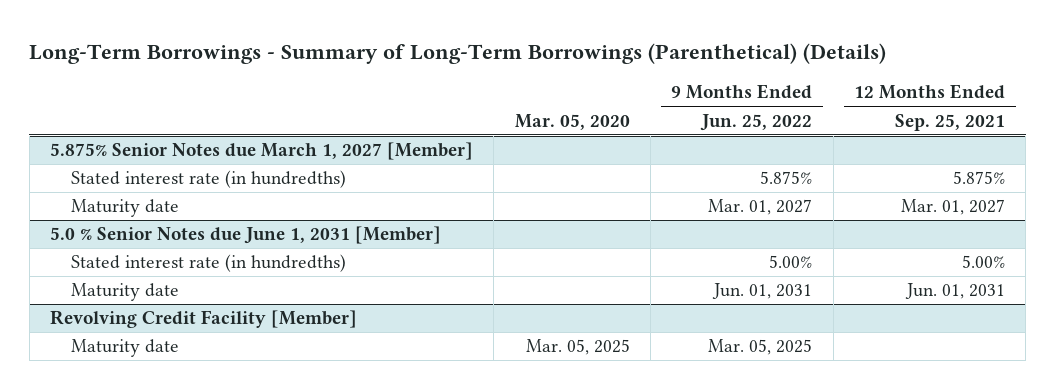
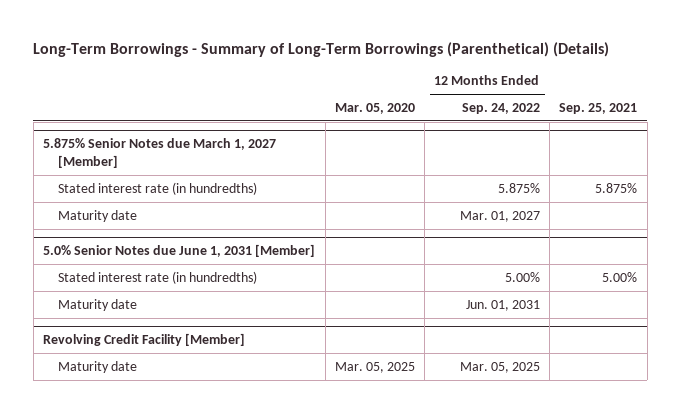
- | Mar. 05, 2020 | 9 Months Ended Jun. 25, 2022 | 12 Months Ended Sep. 25, 2021
+ | Mar. 05, 2020 | 12 Months Ended Sep. 24, 2022 | Sep. 25, 2021
- 5.0 % Senior Notes due June 1, 2031 [Member]
+ 5.0% Senior Notes due June 1, 2031 [Member]

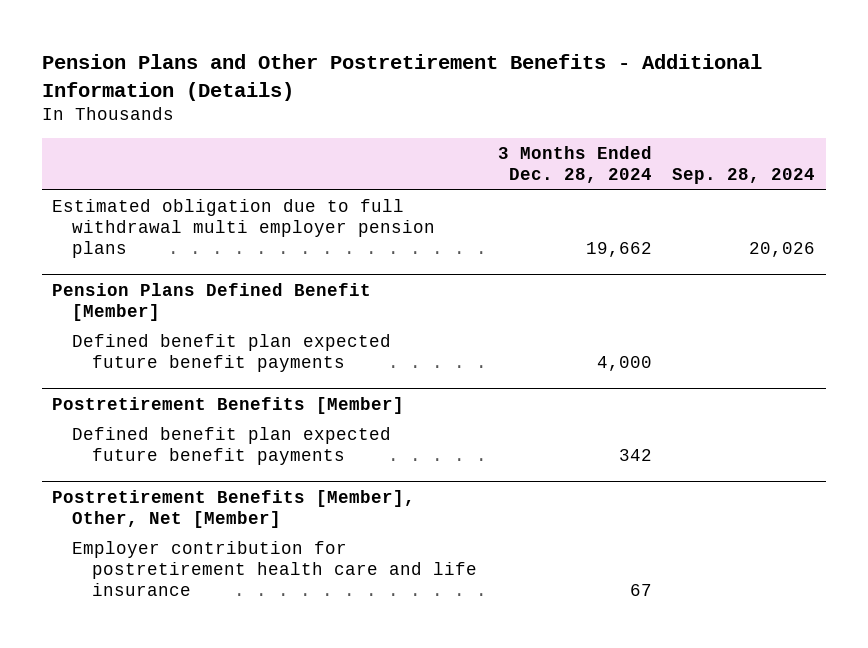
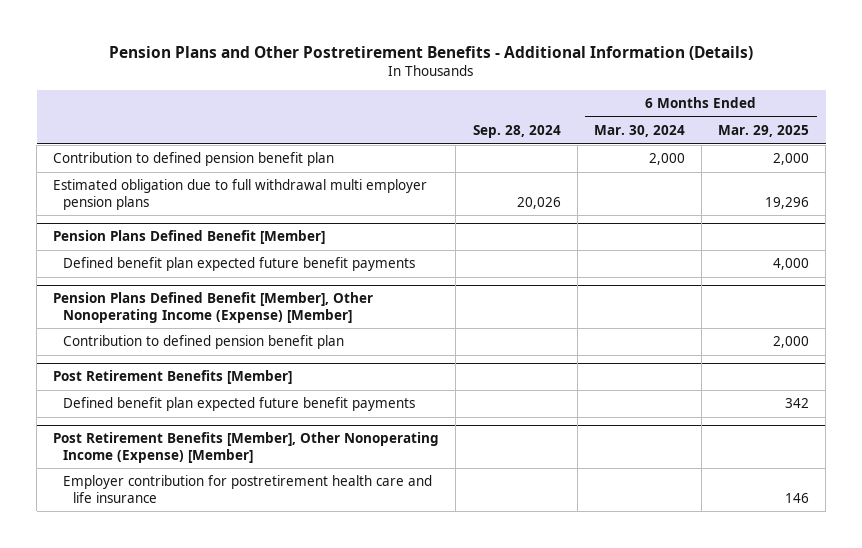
- | 3 Months Ended Dec. 28, 2024 | Sep. 28, 2024
+ | Sep. 28, 2024 | 6 Months Ended Mar. 30, 2024 | 6 Months Ended Mar. 29, 2025
+ Contribution to defined pension benefit plan | | 2,000 | 2,000
- Postretirement Benefits [Member]
+ Pension Plans Defined Benefit [Member], Other Nonoperating Income (Expense) [Member]
+ Contribution to defined pension benefit plan | | | 2,000
+ Post Retirement Benefits [Member]
- Postretirement Benefits [Member], Other, Net [Member]
- Employer contribution for postretirement health care and life insurance | 67 |
+ Post Retirement Benefits [Member], Other Nonoperating Income (Expense) [Member]
+ Employer contribution for postretirement health care and life insurance | | | 146

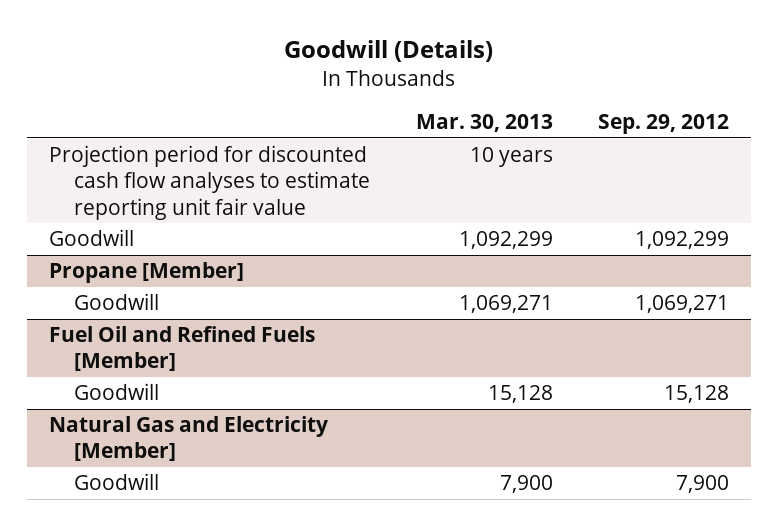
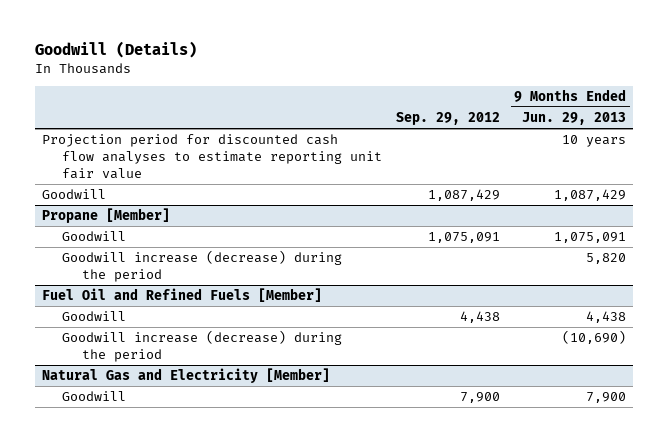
- | Mar. 30, 2013 | Sep. 29, 2012
+ | Sep. 29, 2012 | 9 Months Ended Jun. 29, 2013
- Goodwill | 1,092,299 | 1,092,299
+ Goodwill | 1,087,429 | 1,087,429
@ Propane [Member]
- Goodwill | 1,069,271 | 1,069,271
+ Goodwill | 1,075,091 | 1,075,091
+ Goodwill increase (decrease) during the period | | 5,820
@ Fuel Oil and Refined Fuels [Member]
- Goodwill | 15,128 | 15,128
+ Goodwill | 4,438 | 4,438
+ Goodwill increase (decrease) during the period | | (10,690)

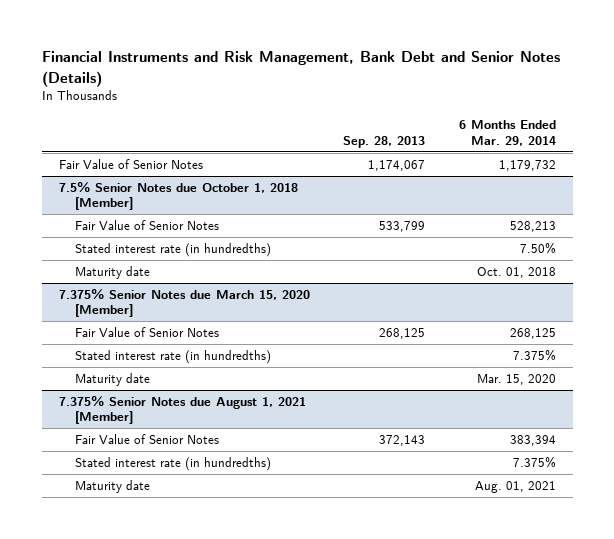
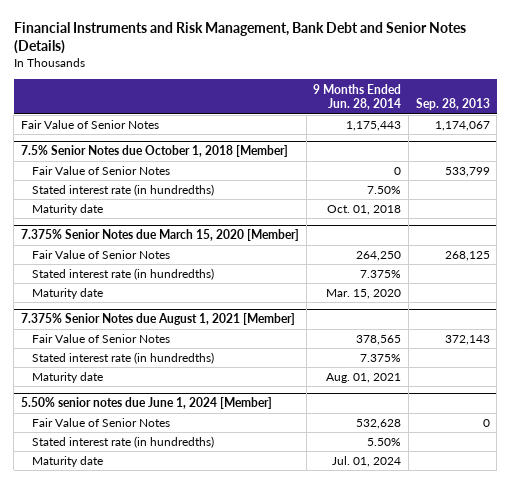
- | Sep. 28, 2013 | 6 Months Ended Mar. 29, 2014
+ | 9 Months Ended Jun. 28, 2014 | Sep. 28, 2013
+ 5.50% senior notes due June 1, 2024 [Member]
+ Fair Value of Senior Notes | 532,628 | 0
+ Stated interest rate (in hundredths) | 5.50% |
+ Maturity date | Jul. 01, 2024 |

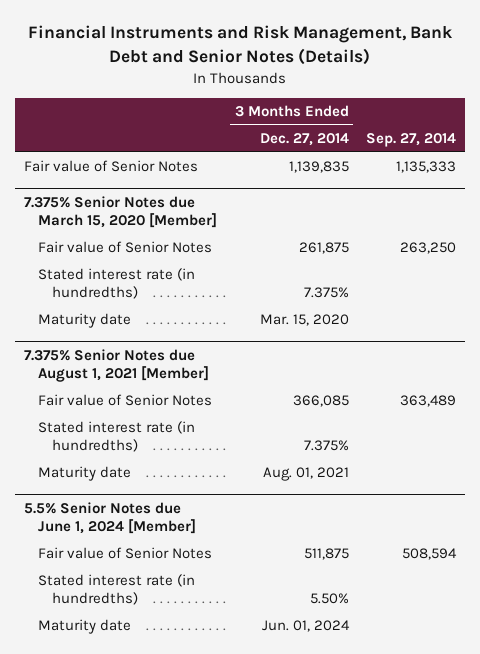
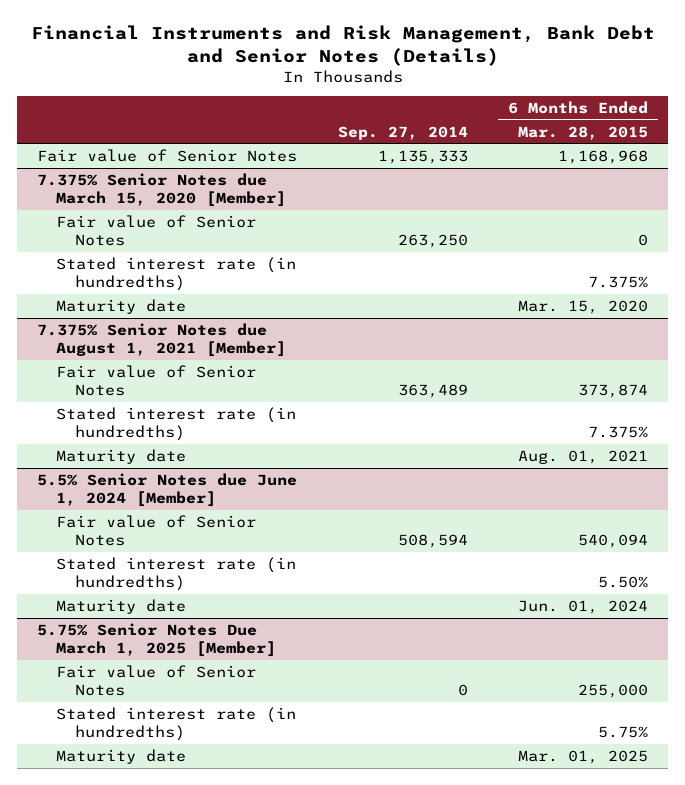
- | 3 Months Ended Dec. 27, 2014 | Sep. 27, 2014
+ | Sep. 27, 2014 | 6 Months Ended Mar. 28, 2015
+ 5.75% Senior Notes Due March 1, 2025 [Member]
+ Fair value of Senior Notes | 0 | 255,000
+ Stated interest rate (in hundredths) | | 5.75%
+ Maturity date | | Mar. 01, 2025

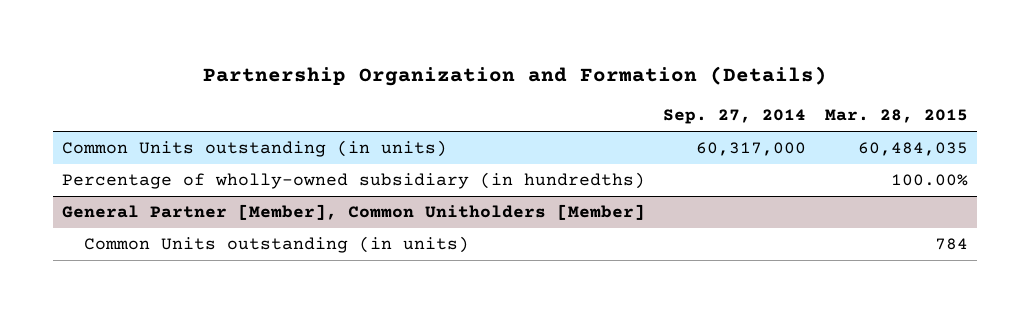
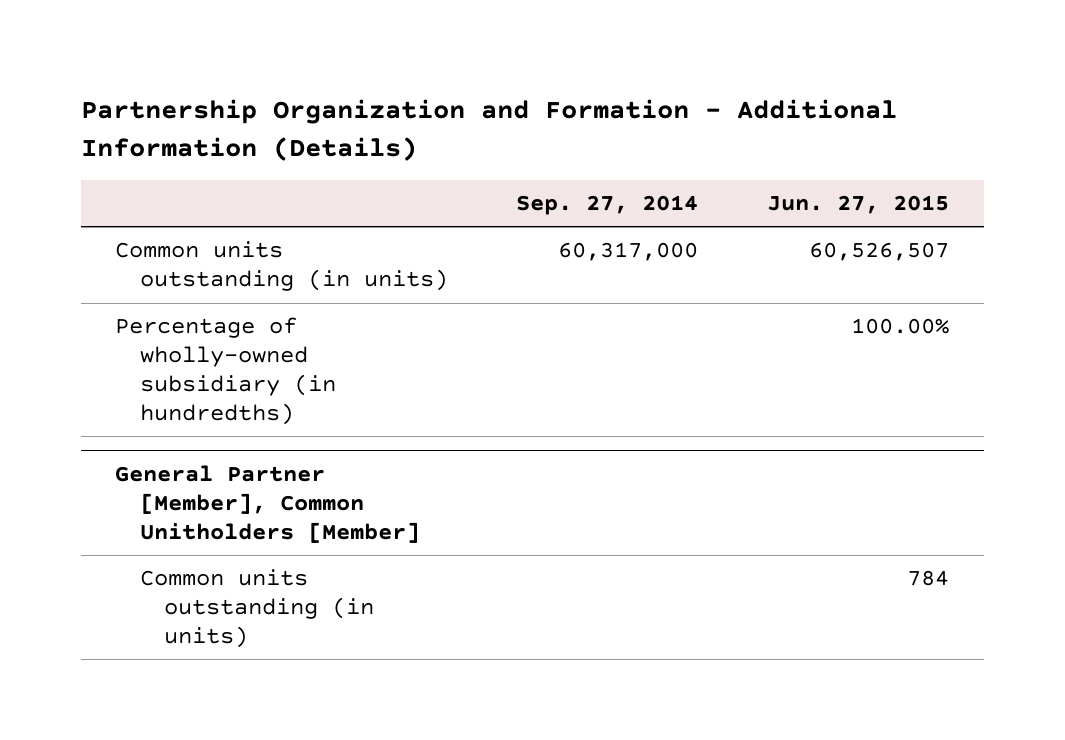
- Partnership Organization and Formation (Details)
+ Partnership Organization and Formation - Additional Information (Details)
- | Sep. 27, 2014 | Mar. 28, 2015
+ | Sep. 27, 2014 | Jun. 27, 2015
- Common Units outstanding (in units) | 60,317,000 | 60,484,035
+ Common units outstanding (in units) | 60,317,000 | 60,526,507
@ General Partner [Member], Common Unitholders [Member]
- Common Units outstanding (in units) | | 784
+ Common units outstanding (in units) | | 784

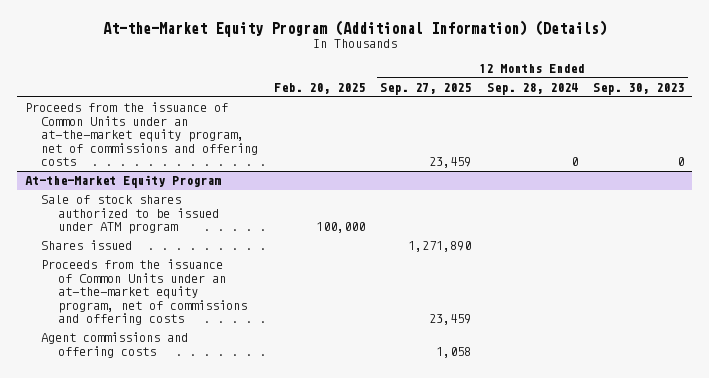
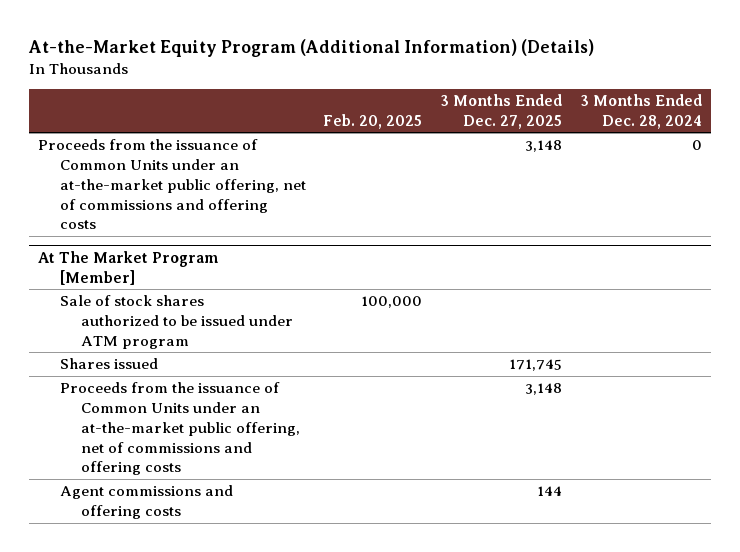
- | Feb. 20, 2025 | 12 Months Ended Sep. 27, 2025 | 12 Months Ended Sep. 28, 2024 | 12 Months Ended Sep. 30, 2023
+ | Feb. 20, 2025 | 3 Months Ended Dec. 27, 2025 | 3 Months Ended Dec. 28, 2024
- Proceeds from the issuance of Common Units under an at-the-market equity program, net of commissions and offering costs | | 23,459 | 0 | 0
- At-the-Market Equity Program
+ Proceeds from the issuance of Common Units under an at-the-market public offering, net of commissions and offering costs | | 3,148 | 0
+ At The Market Program [Member]
- Proceeds from the issuance of Common Units under an at-the-market equity program, net of commissions and offering costs | | 23,459 | |
+ Proceeds from the issuance of Common Units under an at-the-market public offering, net of commissions and offering costs | | 3,148 |

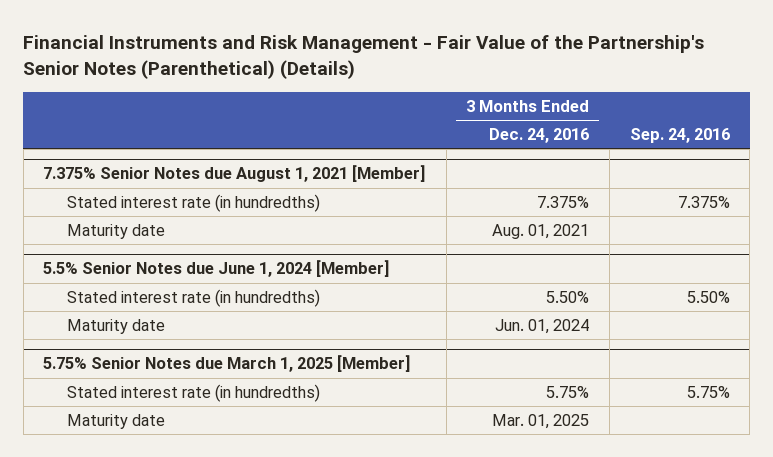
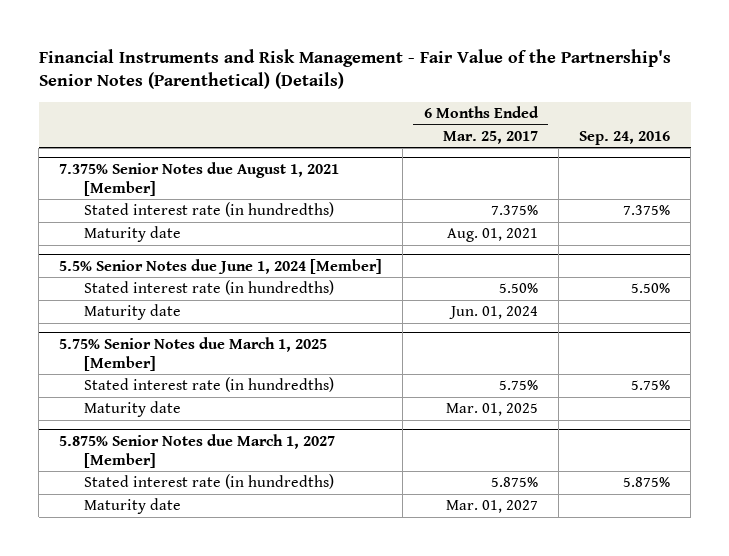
- | 3 Months Ended Dec. 24, 2016 | Sep. 24, 2016
+ | 6 Months Ended Mar. 25, 2017 | Sep. 24, 2016
+ 5.875% Senior Notes due March 1, 2027 [Member]
+ Stated interest rate (in hundredths) | 5.875% | 5.875%
+ Maturity date | Mar. 01, 2027 |

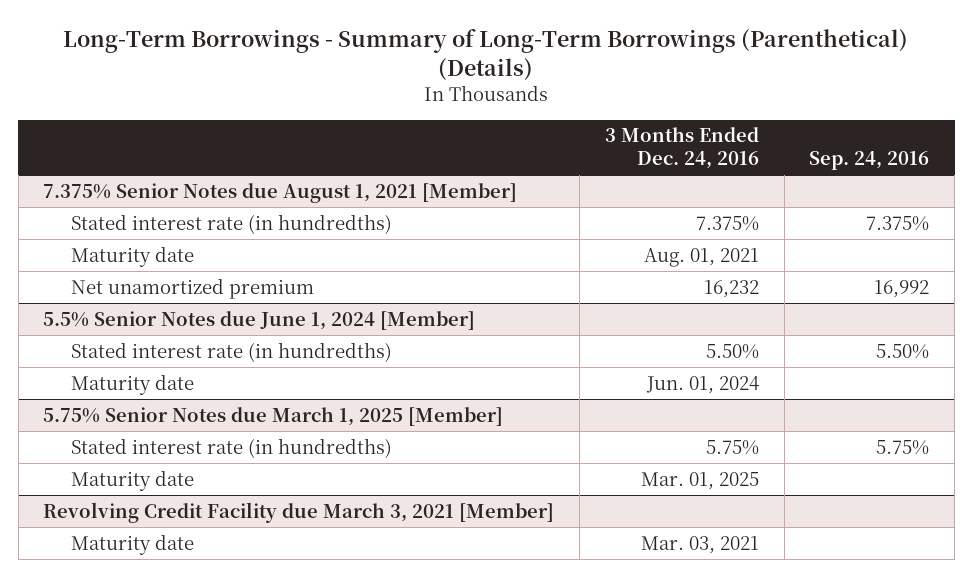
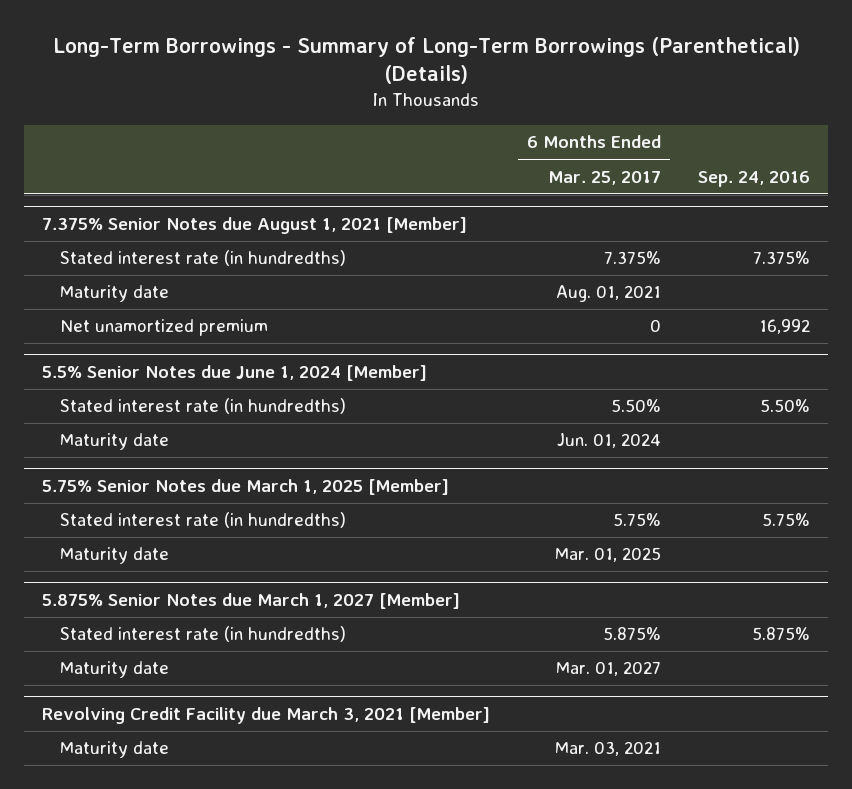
- | 3 Months Ended Dec. 24, 2016 | Sep. 24, 2016
+ | 6 Months Ended Mar. 25, 2017 | Sep. 24, 2016
+ 5.875% Senior Notes due March 1, 2027 [Member]
+ Stated interest rate (in hundredths) | 5.875% | 5.875%
+ Maturity date | Mar. 01, 2027 |

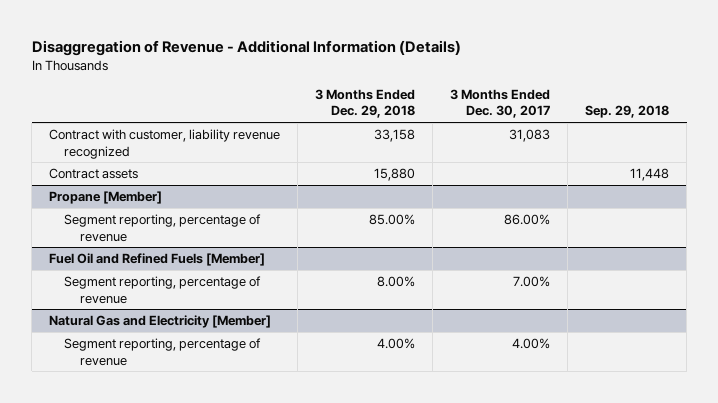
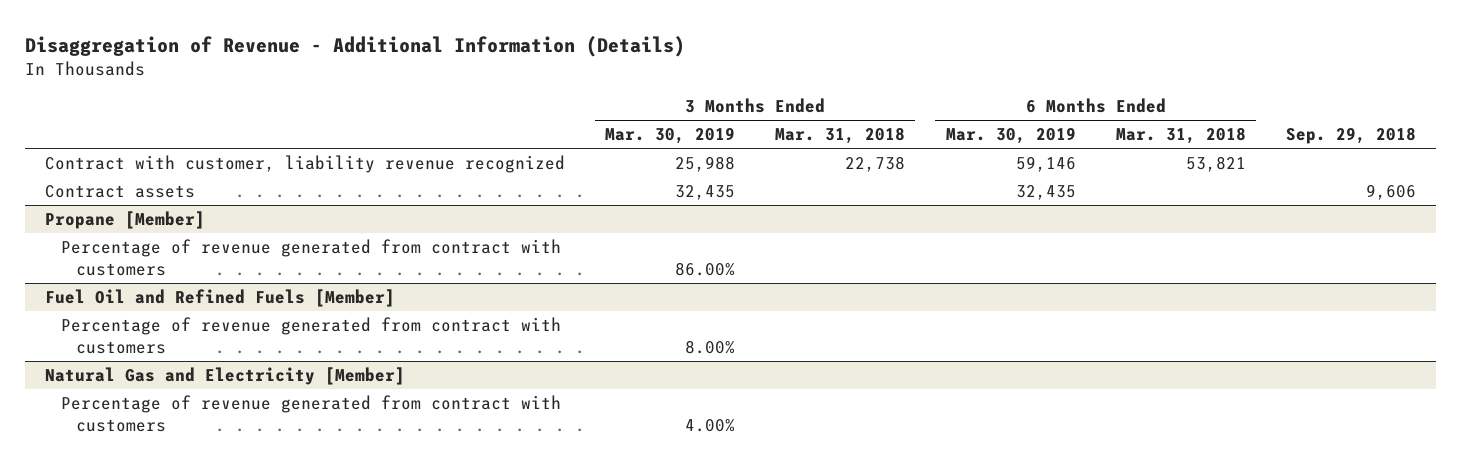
- | 3 Months Ended Dec. 29, 2018 | 3 Months Ended Dec. 30, 2017 | Sep. 29, 2018
+ | 3 Months Ended Mar. 30, 2019 | 3 Months Ended Mar. 31, 2018 | 6 Months Ended Mar. 30, 2019 | 6 Months Ended Mar. 31, 2018 | Sep. 29, 2018
- Contract assets | 15,880 | | 11,448
+ Contract assets | 32,435 | | 32,435 | | 9,606
@ Propane [Member]
- Segment reporting, percentage of revenue | 85.00% | 86.00% |
+ Percentage of revenue generated from contract with customers | 86.00% | | | |
@ Fuel Oil and Refined Fuels [Member]
- Segment reporting, percentage of revenue | 8.00% | 7.00% |
+ Percentage of revenue generated from contract with customers | 8.00% | | | |
@ Natural Gas and Electricity [Member]
- Segment reporting, percentage of revenue | 4.00% | 4.00% |
+ Percentage of revenue generated from contract with customers | 4.00% | | | |

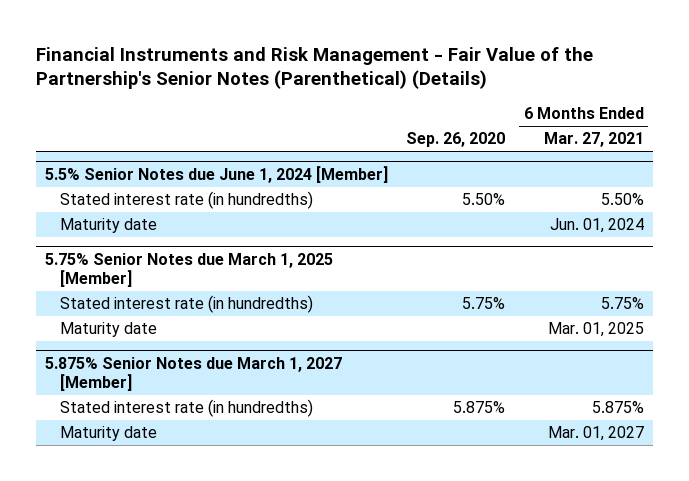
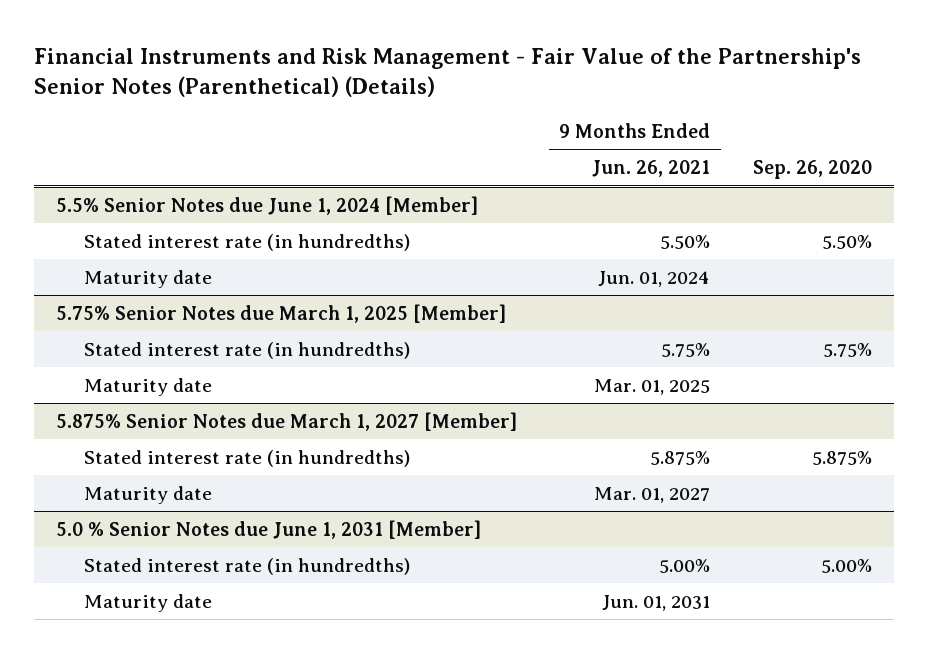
- | Sep. 26, 2020 | 6 Months Ended Mar. 27, 2021
+ | 9 Months Ended Jun. 26, 2021 | Sep. 26, 2020
+ 5.0 % Senior Notes due June 1, 2031 [Member]
+ Stated interest rate (in hundredths) | 5.00% | 5.00%
+ Maturity date | Jun. 01, 2031 |

